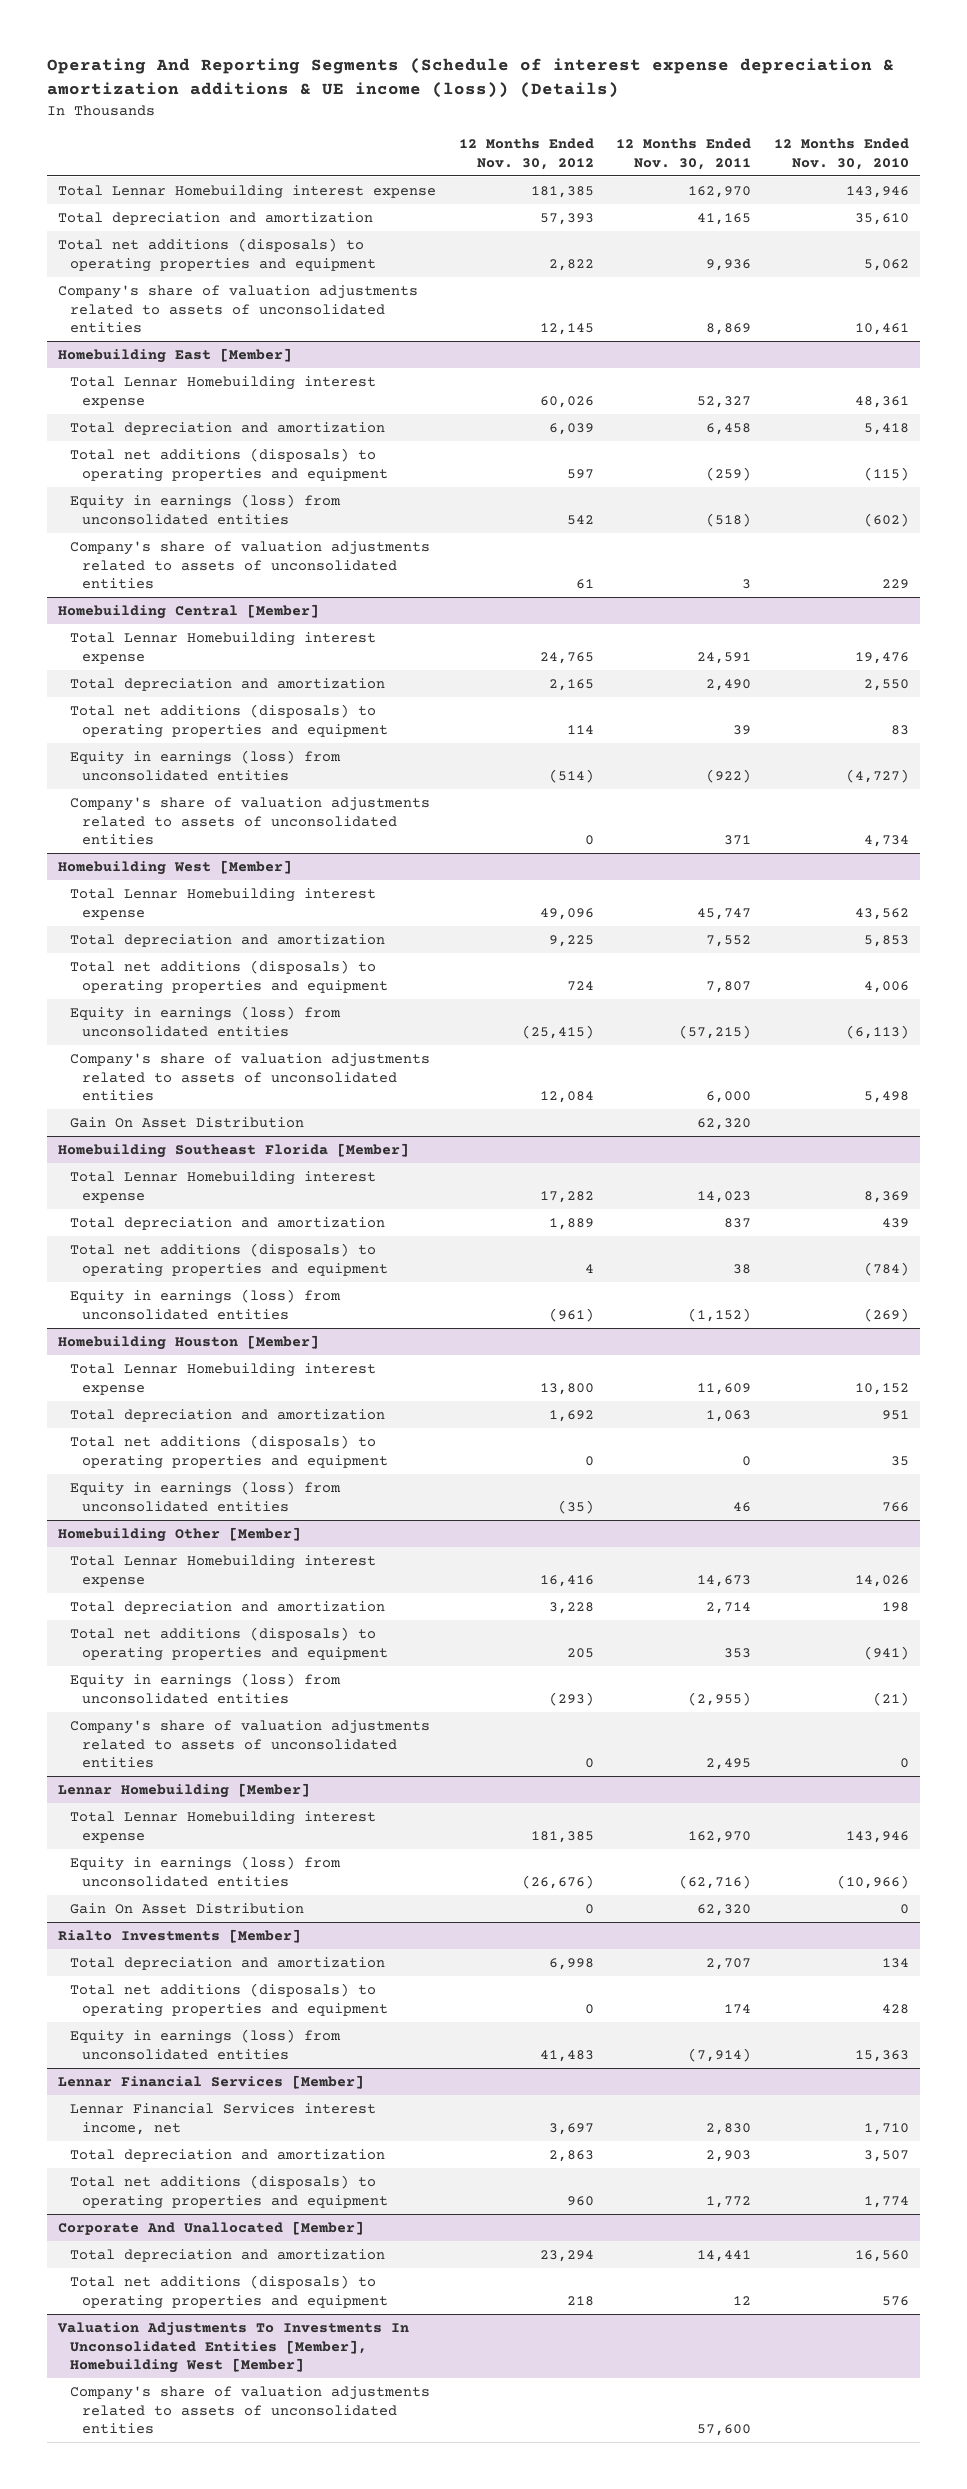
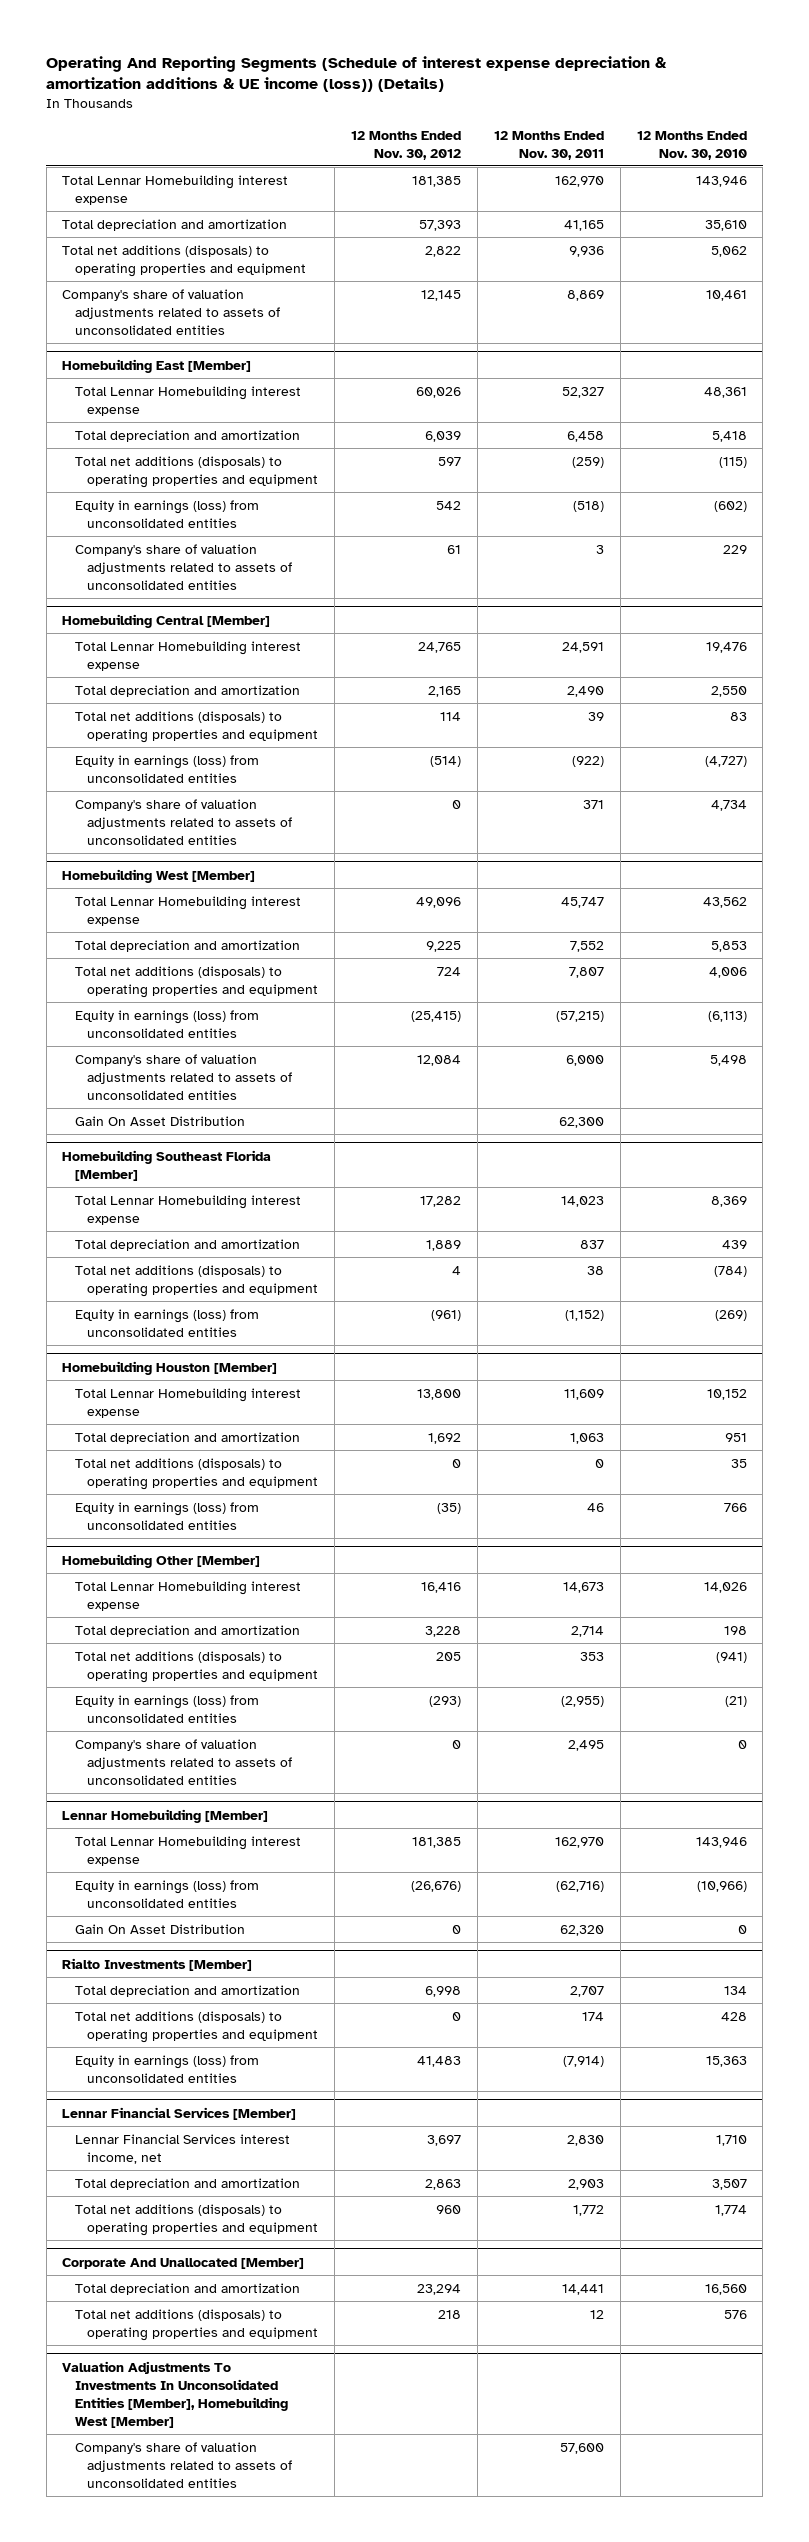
@ Homebuilding West [Member]
- Gain On Asset Distribution | | 62,320 |
+ Gain On Asset Distribution | | 62,300 |

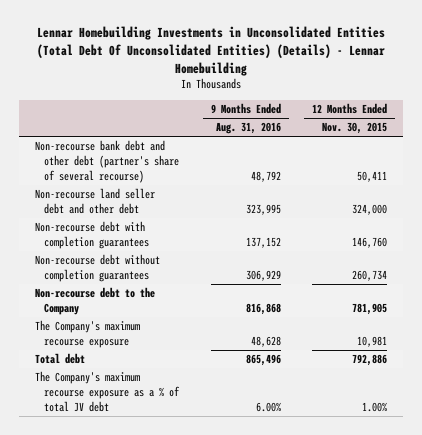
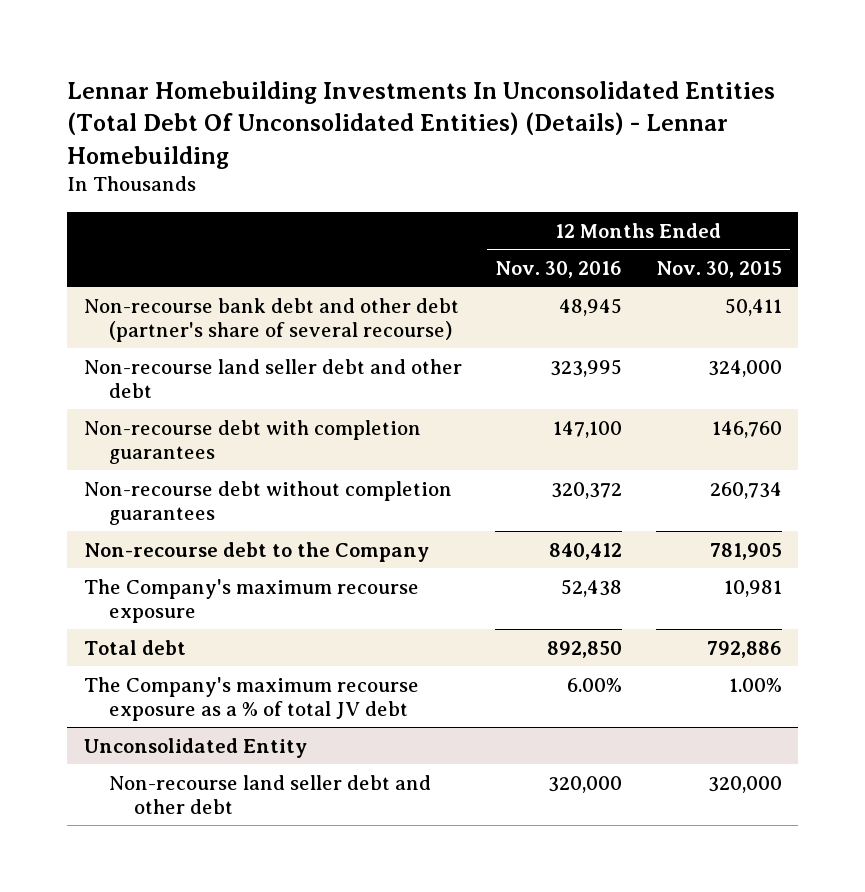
- Lennar Homebuilding Investments in Unconsolidated Entities (Total Debt Of Unconsolidated Entities) (Details) - Lennar Homebuilding
+ Lennar Homebuilding Investments In Unconsolidated Entities (Total Debt Of Unconsolidated Entities) (Details) - Lennar Homebuilding
- | 9 Months Ended Aug. 31, 2016 | 12 Months Ended Nov. 30, 2015
+ | 12 Months Ended Nov. 30, 2016 | 12 Months Ended Nov. 30, 2015
+ Unconsolidated Entity
+ Non-recourse land seller debt and other debt | 320,000 | 320,000

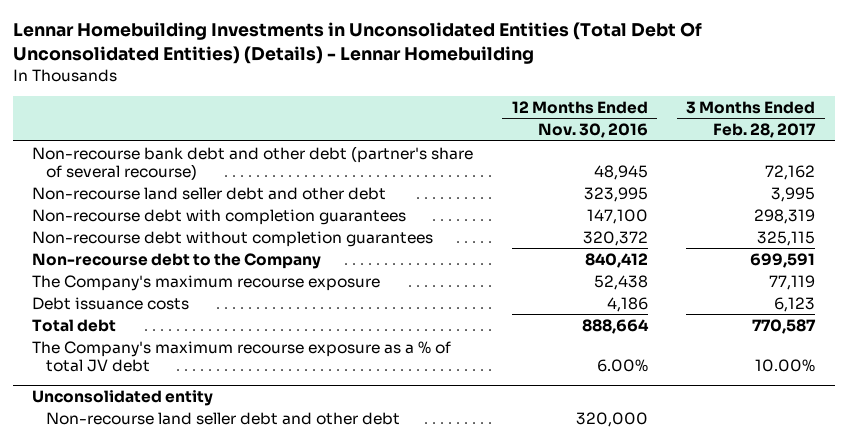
- Lennar Homebuilding Investments In Unconsolidated Entities (Total Debt Of Unconsolidated Entities) (Details) - Lennar Homebuilding
+ Lennar Homebuilding Investments in Unconsolidated Entities (Total Debt Of Unconsolidated Entities) (Details) - Lennar Homebuilding
- | 12 Months Ended Nov. 30, 2016 | 12 Months Ended Nov. 30, 2015
+ | 12 Months Ended Nov. 30, 2016 | 3 Months Ended Feb. 28, 2017
- Total debt | 892,850 | 792,886
+ Debt issuance costs | 4,186 | 6,123
+ Total debt | 888,664 | 770,587
- Unconsolidated Entity
+ Unconsolidated entity

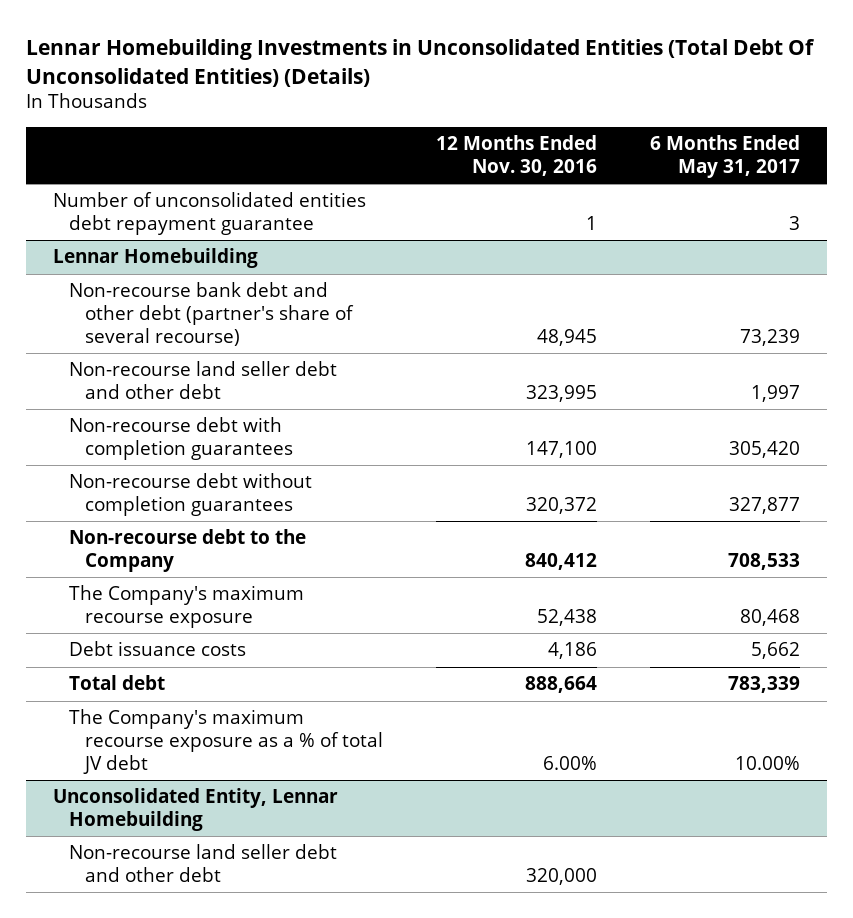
- Lennar Homebuilding Investments in Unconsolidated Entities (Total Debt Of Unconsolidated Entities) (Details) - Lennar Homebuilding
+ Lennar Homebuilding Investments in Unconsolidated Entities (Total Debt Of Unconsolidated Entities) (Details)
- | 12 Months Ended Nov. 30, 2016 | 3 Months Ended Feb. 28, 2017
+ | 12 Months Ended Nov. 30, 2016 | 6 Months Ended May 31, 2017
+ Number of unconsolidated entities debt repayment guarantee | 1 | 3
+ Lennar Homebuilding
- Unconsolidated entity
+ Unconsolidated Entity, Lennar Homebuilding

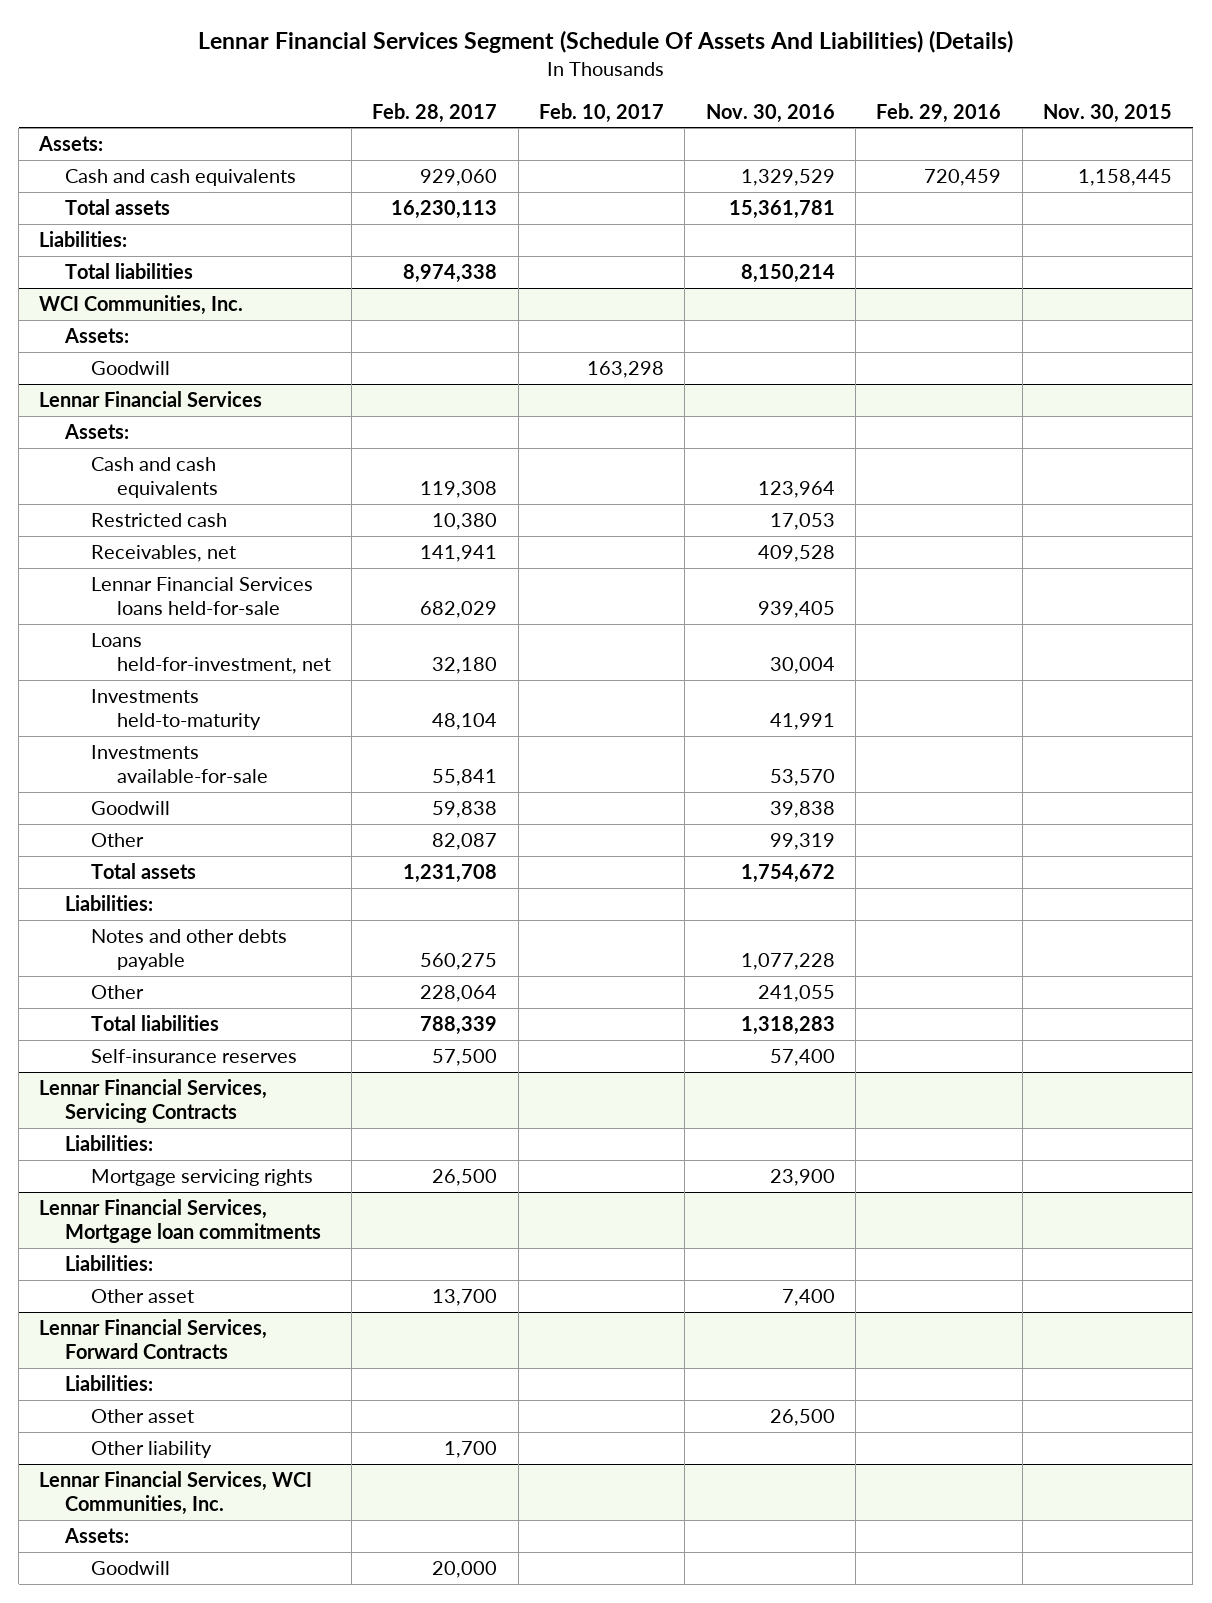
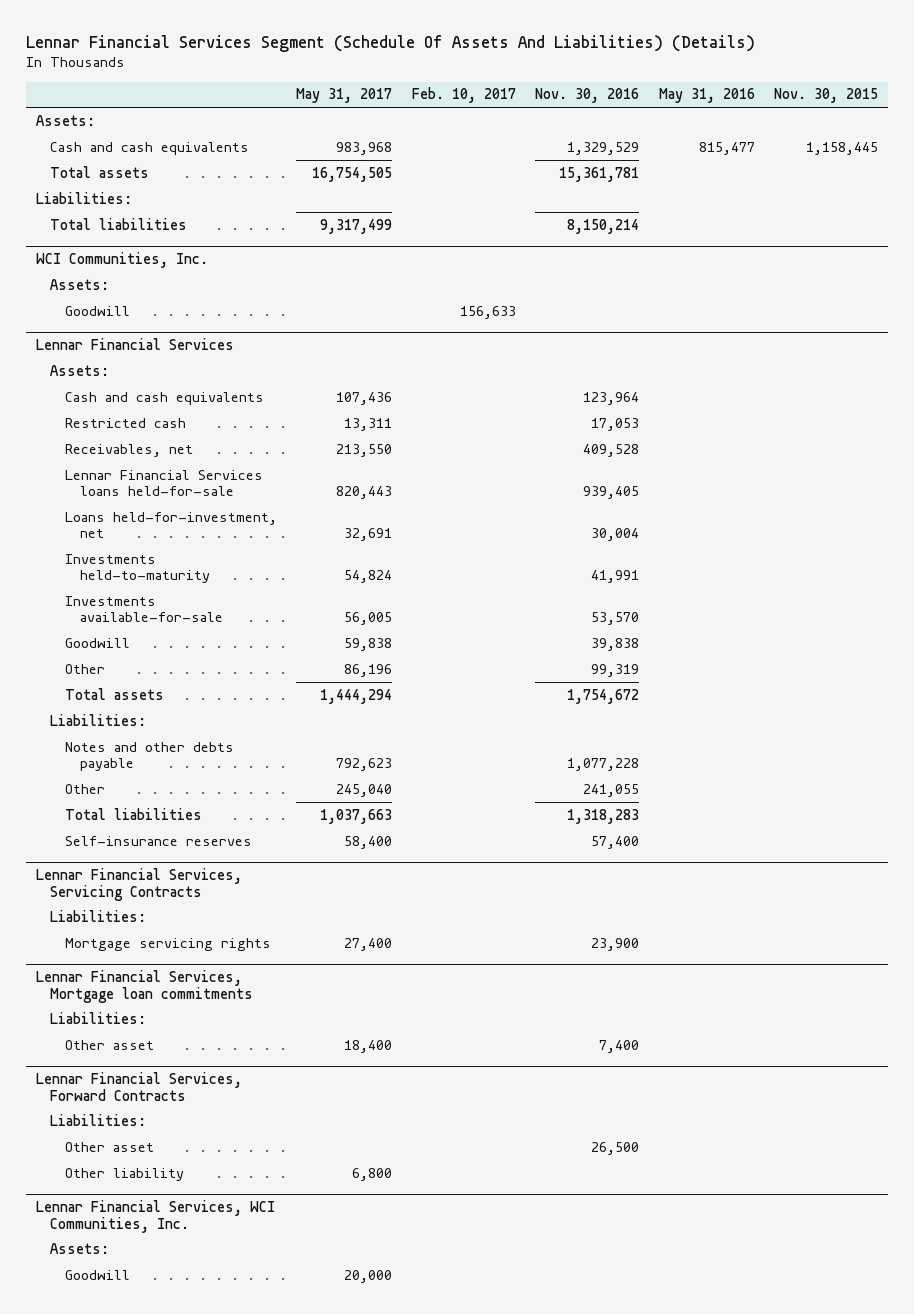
- | Feb. 28, 2017 | Feb. 10, 2017 | Nov. 30, 2016 | Feb. 29, 2016 | Nov. 30, 2015
+ | May 31, 2017 | Feb. 10, 2017 | Nov. 30, 2016 | May 31, 2016 | Nov. 30, 2015
@ WCI Communities, Inc.
- Goodwill | | 163,298 | | |
+ Goodwill | | 156,633 | | |

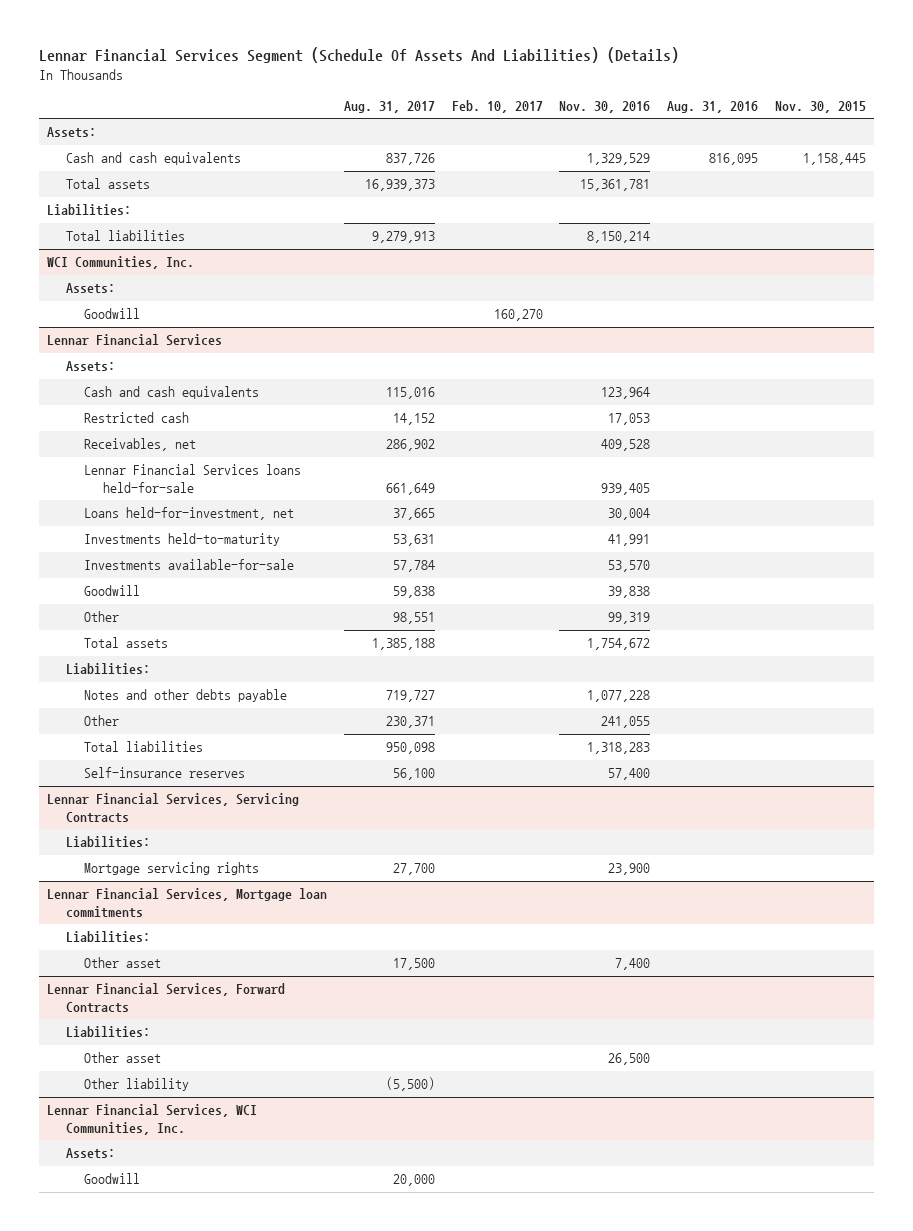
- | May 31, 2017 | Feb. 10, 2017 | Nov. 30, 2016 | May 31, 2016 | Nov. 30, 2015
+ | Aug. 31, 2017 | Feb. 10, 2017 | Nov. 30, 2016 | Aug. 31, 2016 | Nov. 30, 2015
@ WCI Communities, Inc.
- Goodwill | | 156,633 | | |
+ Goodwill | | 160,270 | | |

